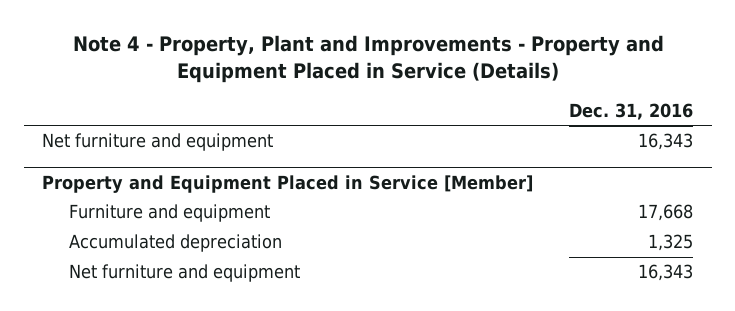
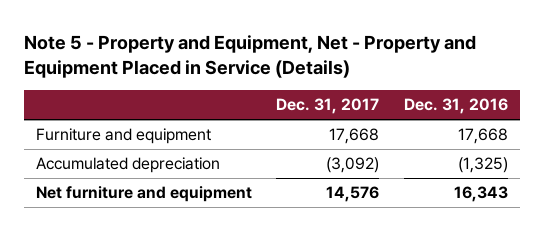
- Note 4 - Property, Plant and Improvements - Property and Equipment Placed in Service (Details)
+ Note 5 - Property and Equipment, Net - Property and Equipment Placed in Service (Details)
- | Dec. 31, 2016
+ | Dec. 31, 2017 | Dec. 31, 2016
- Net furniture and equipment | 16,343
- Property and Equipment Placed in Service [Member]
- Accumulated depreciation | 1,325
+ Accumulated depreciation | (3,092) | (1,325)

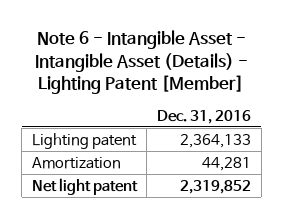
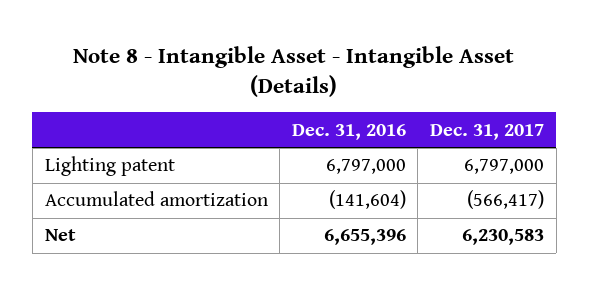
- Note 6 - Intangible Asset - Intangible Asset (Details) - Lighting Patent [Member]
+ Note 8 - Intangible Asset - Intangible Asset (Details)
- | Dec. 31, 2016
+ | Dec. 31, 2016 | Dec. 31, 2017
- Lighting patent | 2,364,133
- Amortization | 44,281
- Net light patent | 2,319,852
+ Lighting patent | 6,797,000 | 6,797,000
+ Accumulated amortization | (141,604) | (566,417)
+ Net | 6,655,396 | 6,230,583

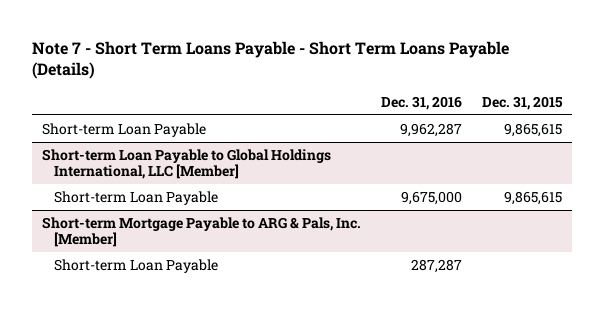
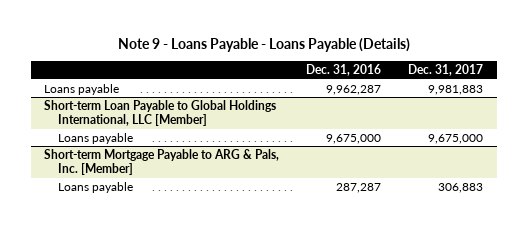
- Note 7 - Short Term Loans Payable - Short Term Loans Payable (Details)
+ Note 9 - Loans Payable - Loans Payable (Details)
- | Dec. 31, 2016 | Dec. 31, 2015
+ | Dec. 31, 2016 | Dec. 31, 2017
- Short-term Loan Payable | 9,962,287 | 9,865,615
+ Loans payable | 9,962,287 | 9,981,883
@ Short-term Loan Payable to Global Holdings International, LLC [Member]
- Short-term Loan Payable | 9,675,000 | 9,865,615
+ Loans payable | 9,675,000 | 9,675,000
@ Short-term Mortgage Payable to ARG & Pals, Inc. [Member]
- Short-term Loan Payable | 287,287 |
+ Loans payable | 287,287 | 306,883

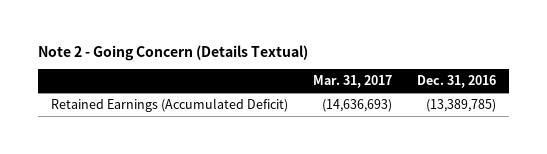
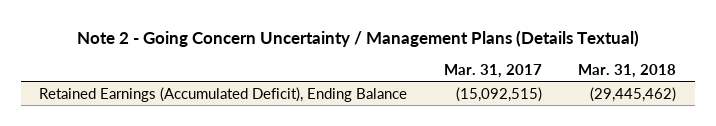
- Note 2 - Going Concern (Details Textual)
+ Note 2 - Going Concern Uncertainty / Management Plans (Details Textual)
- | Mar. 31, 2017 | Dec. 31, 2016
+ | Mar. 31, 2017 | Mar. 31, 2018
- Retained Earnings (Accumulated Deficit) | (14,636,693) | (13,389,785)
+ Retained Earnings (Accumulated Deficit), Ending Balance | (15,092,515) | (29,445,462)

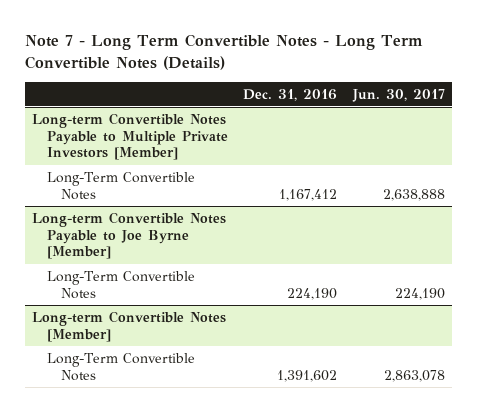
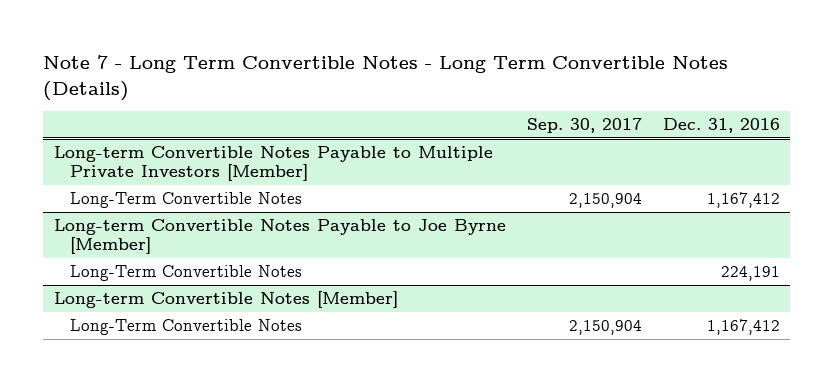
- | Dec. 31, 2016 | Jun. 30, 2017
+ | Sep. 30, 2017 | Dec. 31, 2016
@ Long-term Convertible Notes Payable to Joe Byrne [Member]
- Long-Term Convertible Notes | 224,190 | 224,190
+ Long-Term Convertible Notes | | 224,191
@ Long-term Convertible Notes [Member]
- Long-Term Convertible Notes | 1,391,602 | 2,863,078
+ Long-Term Convertible Notes | 2,150,904 | 1,167,412

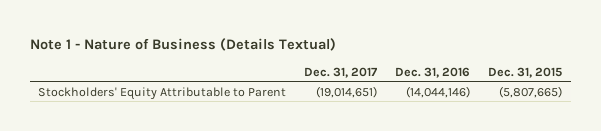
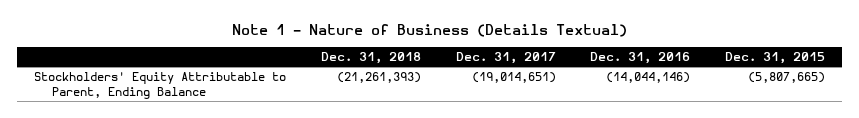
- | Dec. 31, 2017 | Dec. 31, 2016 | Dec. 31, 2015
+ | Dec. 31, 2018 | Dec. 31, 2017 | Dec. 31, 2016 | Dec. 31, 2015
- Stockholders' Equity Attributable to Parent | (19,014,651) | (14,044,146) | (5,807,665)
+ Stockholders' Equity Attributable to Parent, Ending Balance | (21,261,393) | (19,014,651) | (14,044,146) | (5,807,665)

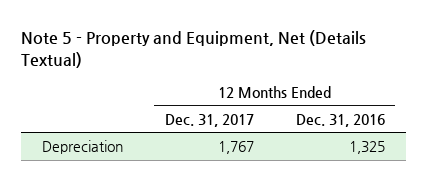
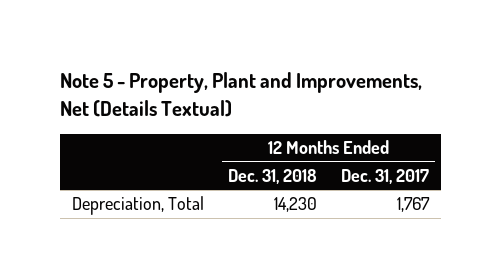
- Note 5 - Property and Equipment, Net (Details Textual)
+ Note 5 - Property, Plant and Improvements, Net (Details Textual)
- | 12 Months Ended Dec. 31, 2017 | 12 Months Ended Dec. 31, 2016
+ | 12 Months Ended Dec. 31, 2018 | 12 Months Ended Dec. 31, 2017
- Depreciation | 1,767 | 1,325
+ Depreciation, Total | 14,230 | 1,767

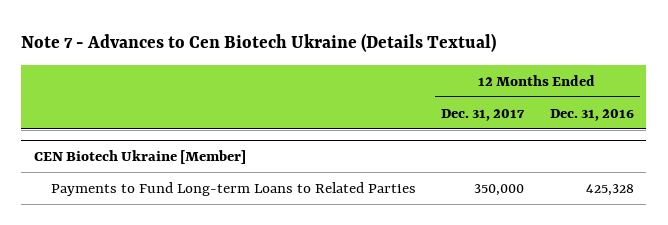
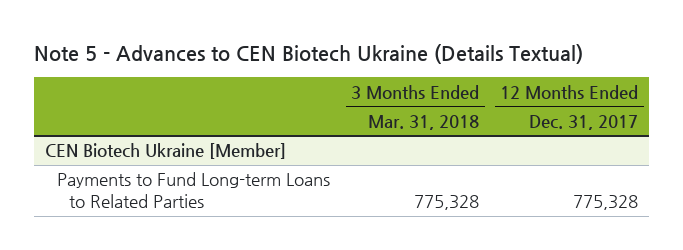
- Note 7 - Advances to Cen Biotech Ukraine (Details Textual)
+ Note 5 - Advances to CEN Biotech Ukraine (Details Textual)
- | 12 Months Ended Dec. 31, 2017 | 12 Months Ended Dec. 31, 2016
+ | 3 Months Ended Mar. 31, 2018 | 12 Months Ended Dec. 31, 2017
@ CEN Biotech Ukraine [Member]
- Payments to Fund Long-term Loans to Related Parties | 350,000 | 425,328
+ Payments to Fund Long-term Loans to Related Parties | 775,328 | 775,328

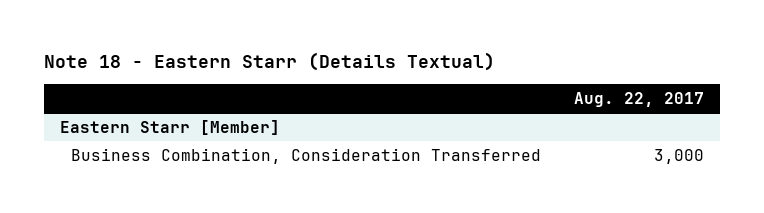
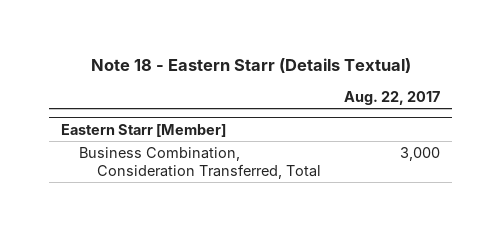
@ Eastern Starr [Member]
- Business Combination, Consideration Transferred | 3,000
+ Business Combination, Consideration Transferred, Total | 3,000

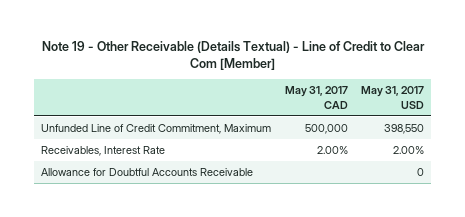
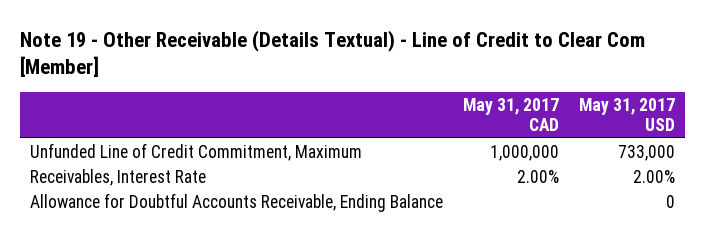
- Unfunded Line of Credit Commitment, Maximum | 500,000 | 398,550
+ Unfunded Line of Credit Commitment, Maximum | 1,000,000 | 733,000
- Allowance for Doubtful Accounts Receivable | | 0
+ Allowance for Doubtful Accounts Receivable, Ending Balance | | 0

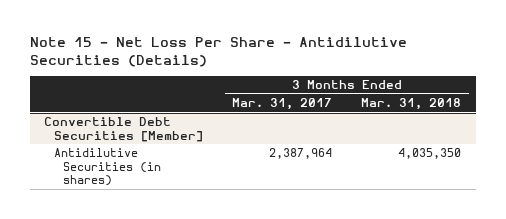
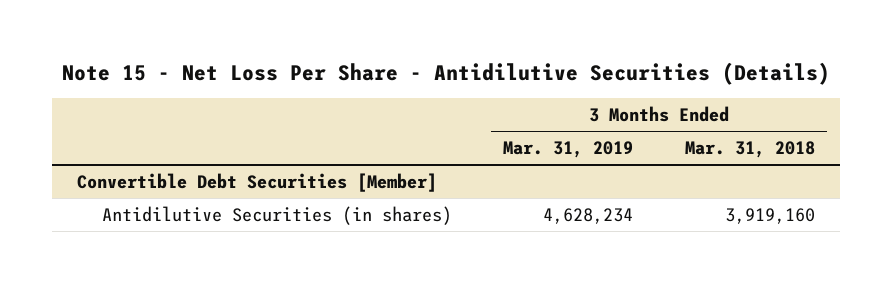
- | 3 Months Ended Mar. 31, 2017 | 3 Months Ended Mar. 31, 2018
+ | 3 Months Ended Mar. 31, 2019 | 3 Months Ended Mar. 31, 2018
@ Convertible Debt Securities [Member]
- Antidilutive Securities (in shares) | 2,387,964 | 4,035,350
+ Antidilutive Securities (in shares) | 4,628,234 | 3,919,160

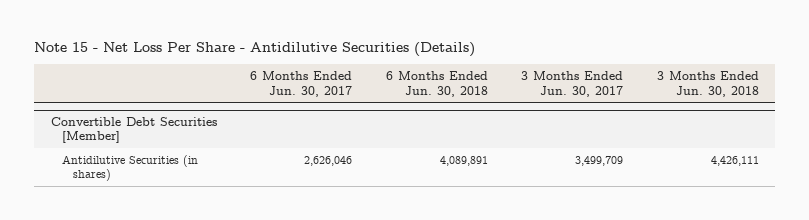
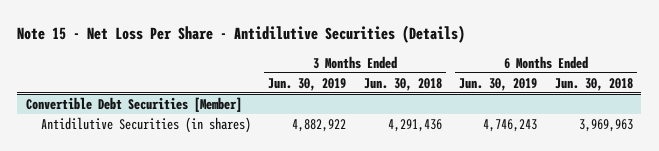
- | 6 Months Ended Jun. 30, 2017 | 6 Months Ended Jun. 30, 2018 | 3 Months Ended Jun. 30, 2017 | 3 Months Ended Jun. 30, 2018
+ | 3 Months Ended Jun. 30, 2019 | 3 Months Ended Jun. 30, 2018 | 6 Months Ended Jun. 30, 2019 | 6 Months Ended Jun. 30, 2018
@ Convertible Debt Securities [Member]
- Antidilutive Securities (in shares) | 2,626,046 | 4,089,891 | 3,499,709 | 4,426,111
+ Antidilutive Securities (in shares) | 4,882,922 | 4,291,436 | 4,746,243 | 3,969,963

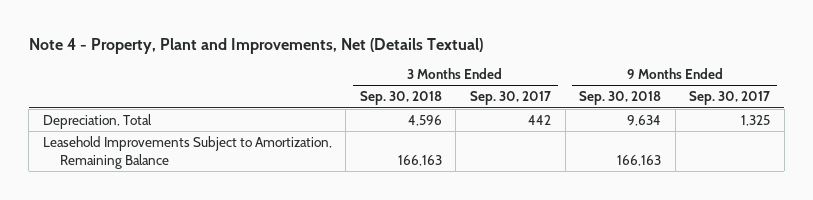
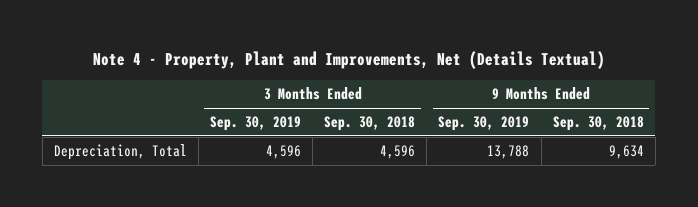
- | 3 Months Ended Sep. 30, 2018 | 3 Months Ended Sep. 30, 2017 | 9 Months Ended Sep. 30, 2018 | 9 Months Ended Sep. 30, 2017
+ | 3 Months Ended Sep. 30, 2019 | 3 Months Ended Sep. 30, 2018 | 9 Months Ended Sep. 30, 2019 | 9 Months Ended Sep. 30, 2018
- Leasehold Improvements Subject to Amortization, Remaining Balance | 166,163 | | 166,163 |

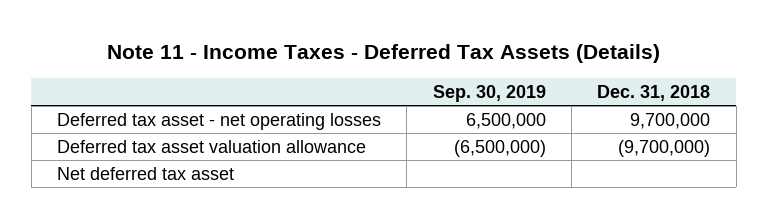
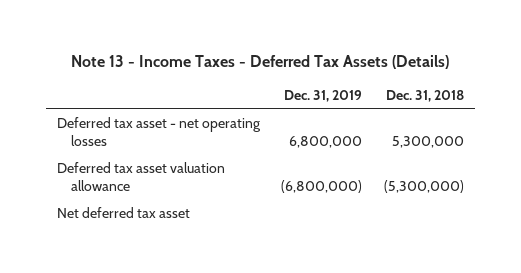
- Note 11 - Income Taxes - Deferred Tax Assets (Details)
+ Note 13 - Income Taxes - Deferred Tax Assets (Details)
- | Sep. 30, 2019 | Dec. 31, 2018
+ | Dec. 31, 2019 | Dec. 31, 2018
- Deferred tax asset - net operating losses | 6,500,000 | 9,700,000
- Deferred tax asset valuation allowance | (6,500,000) | (9,700,000)
+ Deferred tax asset - net operating losses | 6,800,000 | 5,300,000
+ Deferred tax asset valuation allowance | (6,800,000) | (5,300,000)

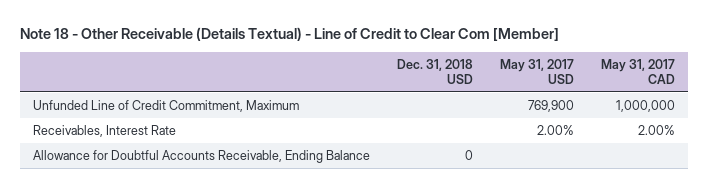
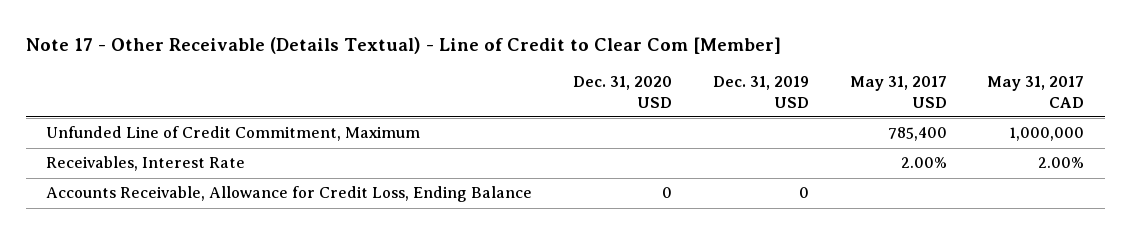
- Note 18 - Other Receivable (Details Textual) - Line of Credit to Clear Com [Member]
+ Note 17 - Other Receivable (Details Textual) - Line of Credit to Clear Com [Member]
- | Dec. 31, 2018 USD | May 31, 2017 USD | May 31, 2017 CAD
+ | Dec. 31, 2020 USD | Dec. 31, 2019 USD | May 31, 2017 USD | May 31, 2017 CAD
- Unfunded Line of Credit Commitment, Maximum | | 769,900 | 1,000,000
+ Unfunded Line of Credit Commitment, Maximum | | | 785,400 | 1,000,000
- Allowance for Doubtful Accounts Receivable, Ending Balance | 0 | |
+ Accounts Receivable, Allowance for Credit Loss, Ending Balance | 0 | 0 | |

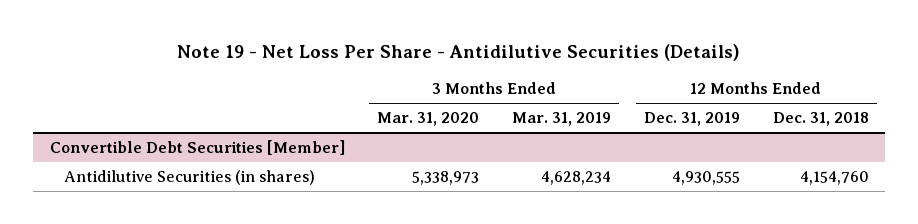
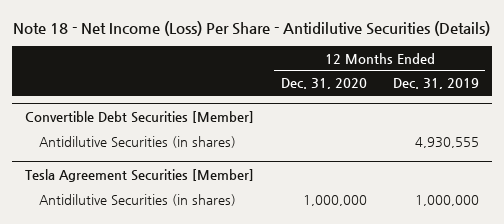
- Note 19 - Net Loss Per Share - Antidilutive Securities (Details)
+ Note 18 - Net Income (Loss) Per Share - Antidilutive Securities (Details)
- | 3 Months Ended Mar. 31, 2020 | 3 Months Ended Mar. 31, 2019 | 12 Months Ended Dec. 31, 2019 | 12 Months Ended Dec. 31, 2018
+ | 12 Months Ended Dec. 31, 2020 | 12 Months Ended Dec. 31, 2019
+ Tesla Agreement Securities [Member]
+ Antidilutive Securities (in shares) | 1,000,000 | 1,000,000

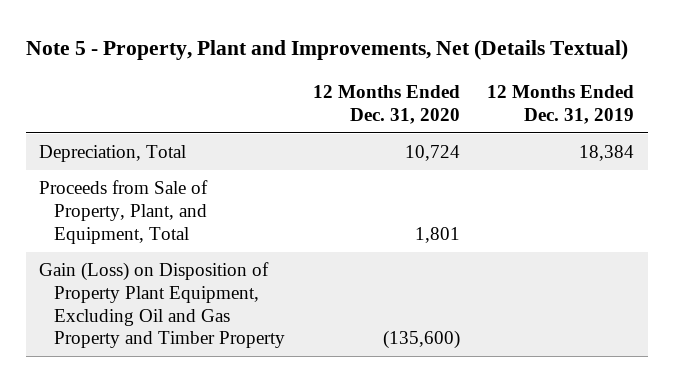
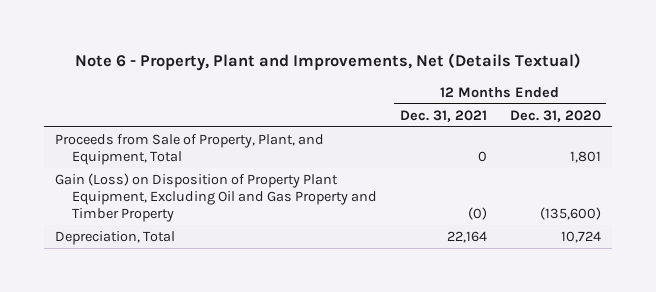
- Note 5 - Property, Plant and Improvements, Net (Details Textual)
+ Note 6 - Property, Plant and Improvements, Net (Details Textual)
- | 12 Months Ended Dec. 31, 2020 | 12 Months Ended Dec. 31, 2019
+ | 12 Months Ended Dec. 31, 2021 | 12 Months Ended Dec. 31, 2020
moved down: Depreciation, Total | 22,164 | 10,724

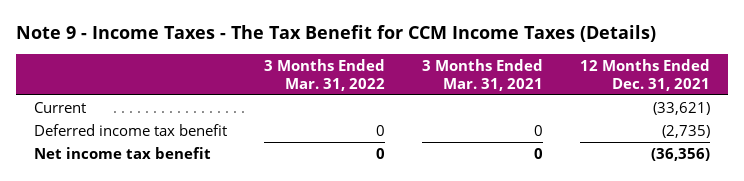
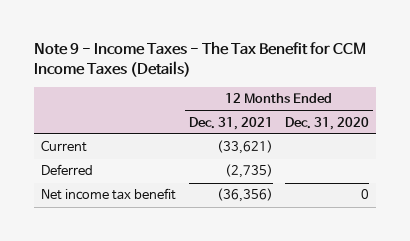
- | 3 Months Ended Mar. 31, 2022 | 3 Months Ended Mar. 31, 2021 | 12 Months Ended Dec. 31, 2021
+ | 12 Months Ended Dec. 31, 2021 | 12 Months Ended Dec. 31, 2020
- Deferred income tax benefit | 0 | 0 | (2,735)
+ Deferred | (2,735) |

